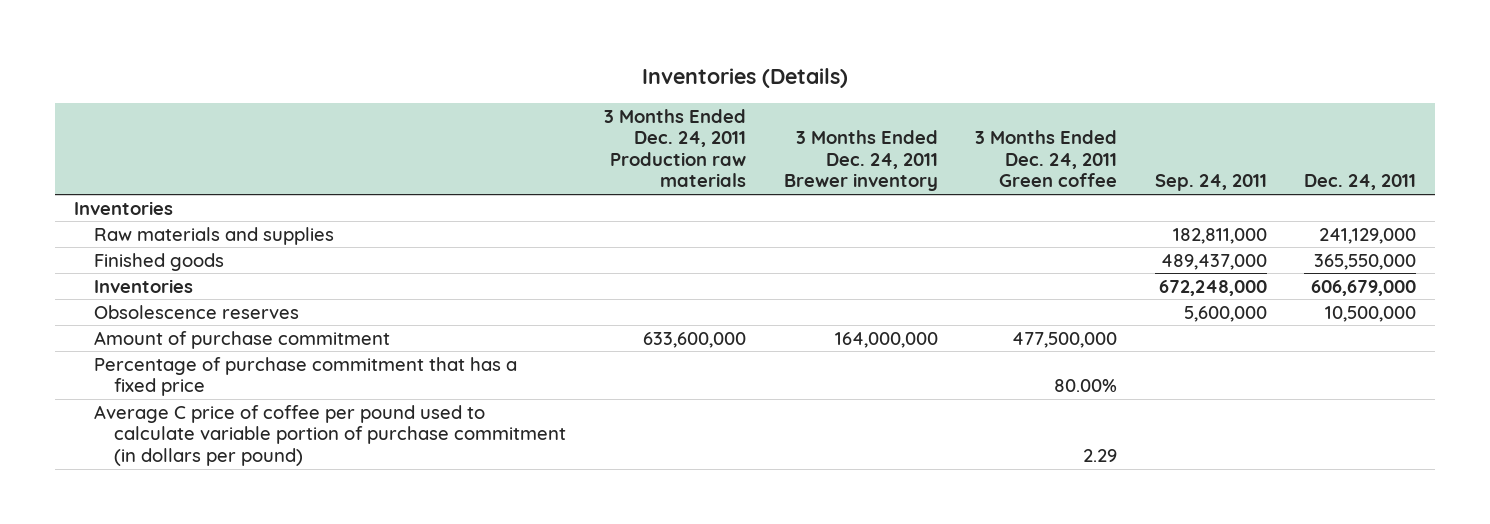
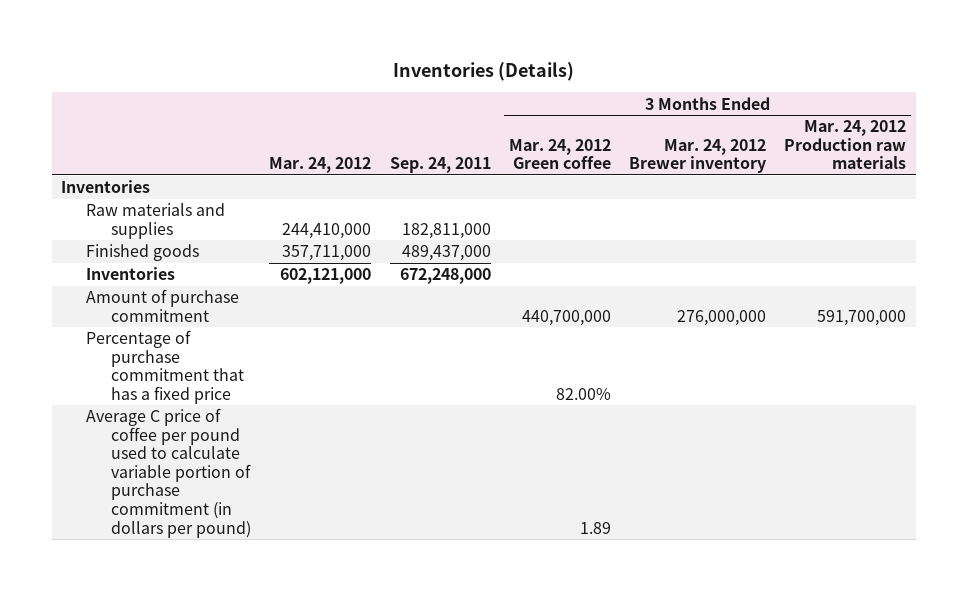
- | 3 Months Ended Dec. 24, 2011 Production raw materials | 3 Months Ended Dec. 24, 2011 Brewer inventory | 3 Months Ended Dec. 24, 2011 Green coffee | Sep. 24, 2011 | Dec. 24, 2011
+ | Mar. 24, 2012 | Sep. 24, 2011 | 3 Months Ended Mar. 24, 2012 Green coffee | 3 Months Ended Mar. 24, 2012 Brewer inventory | 3 Months Ended Mar. 24, 2012 Production raw materials
- Obsolescence reserves | | | | 5,600,000 | 10,500,000

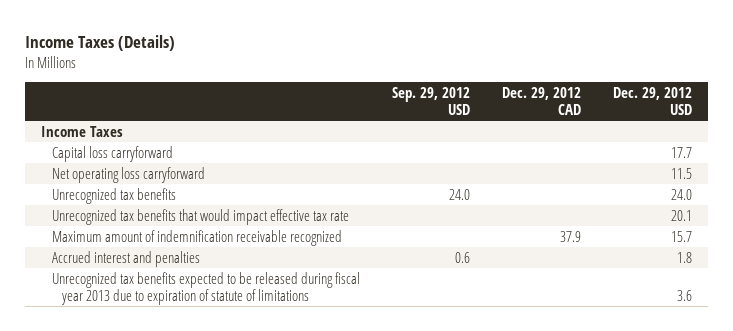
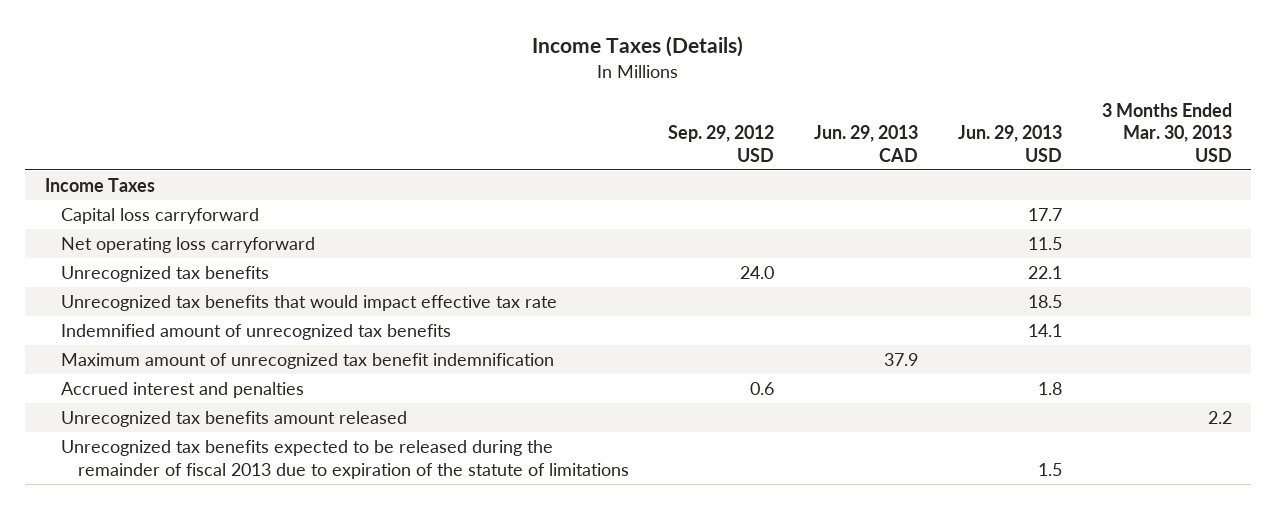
- | Sep. 29, 2012 USD | Dec. 29, 2012 CAD | Dec. 29, 2012 USD
+ | Sep. 29, 2012 USD | Jun. 29, 2013 CAD | Jun. 29, 2013 USD | 3 Months Ended Mar. 30, 2013 USD
- Maximum amount of indemnification receivable recognized | | 37.9 | 15.7
+ Indemnified amount of unrecognized tax benefits | | | 14.1 |
+ Maximum amount of unrecognized tax benefit indemnification | | 37.9 | |
- Unrecognized tax benefits expected to be released during fiscal year 2013 due to expiration of statute of limitations | | | 3.6
+ Unrecognized tax benefits amount released | | | | 2.2
+ Unrecognized tax benefits expected to be released during the remainder of fiscal 2013 due to expiration of the statute of limitations | | | 1.5 |

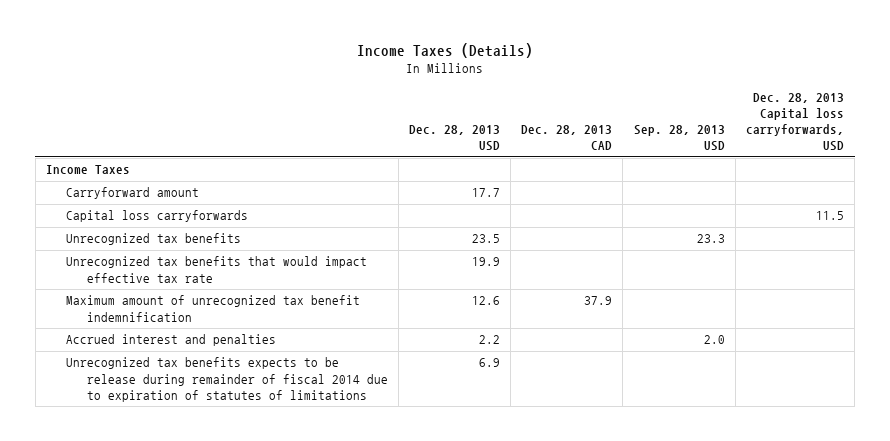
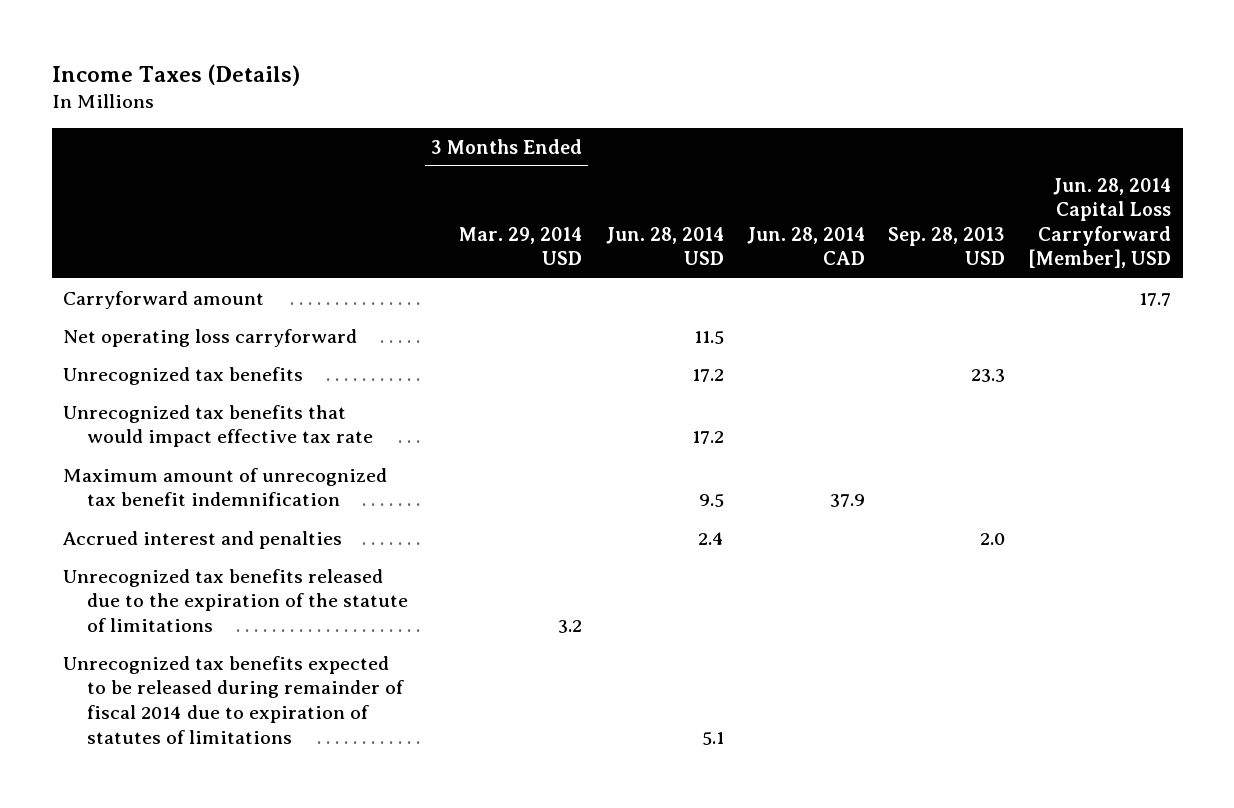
- | Dec. 28, 2013 USD | Dec. 28, 2013 CAD | Sep. 28, 2013 USD | Dec. 28, 2013 Capital loss carryforwards, USD
+ | 3 Months Ended Mar. 29, 2014 USD | Jun. 28, 2014 USD | Jun. 28, 2014 CAD | Sep. 28, 2013 USD | Jun. 28, 2014 Capital Loss Carryforward [Member], USD
- Income Taxes
- Capital loss carryforwards | | | | 11.5
+ Net operating loss carryforward | | 11.5 | | |
- Unrecognized tax benefits expects to be release during remainder of fiscal 2014 due to expiration of statutes of limitations | 6.9 | | |
+ Unrecognized tax benefits released due to the expiration of the statute of limitations | 3.2 | | | |
+ Unrecognized tax benefits expected to be released during remainder of fiscal 2014 due to expiration of statutes of limitations | | 5.1 | | |

